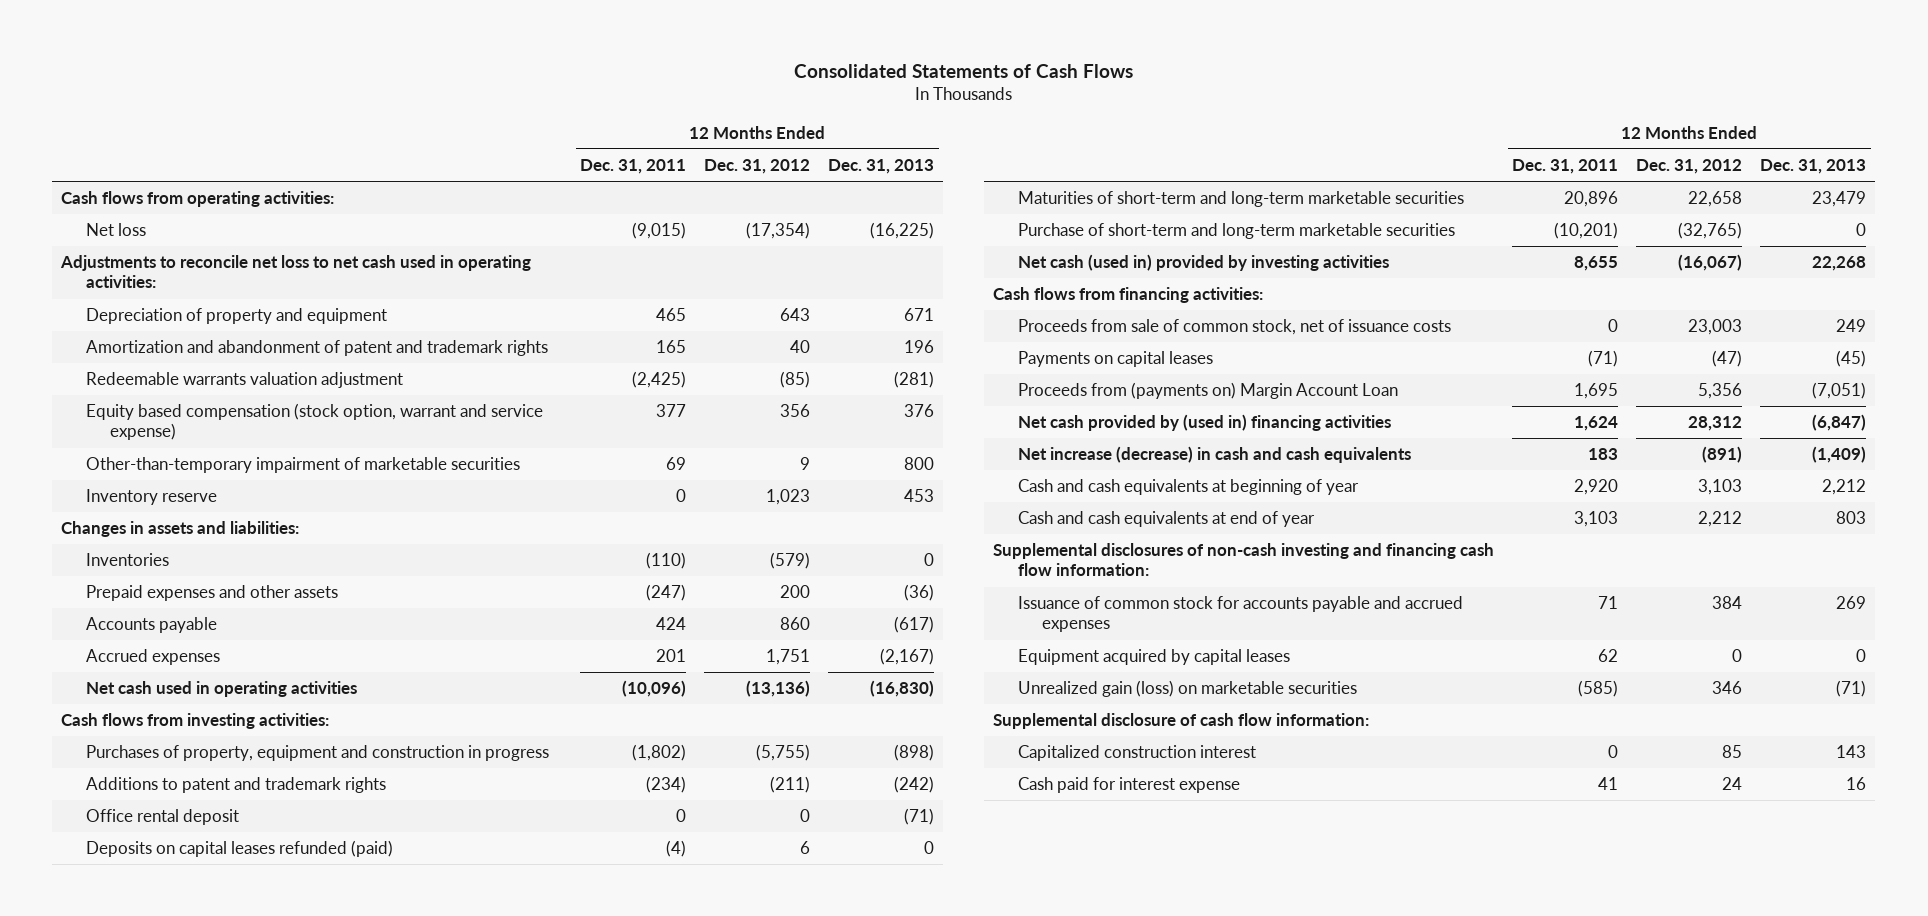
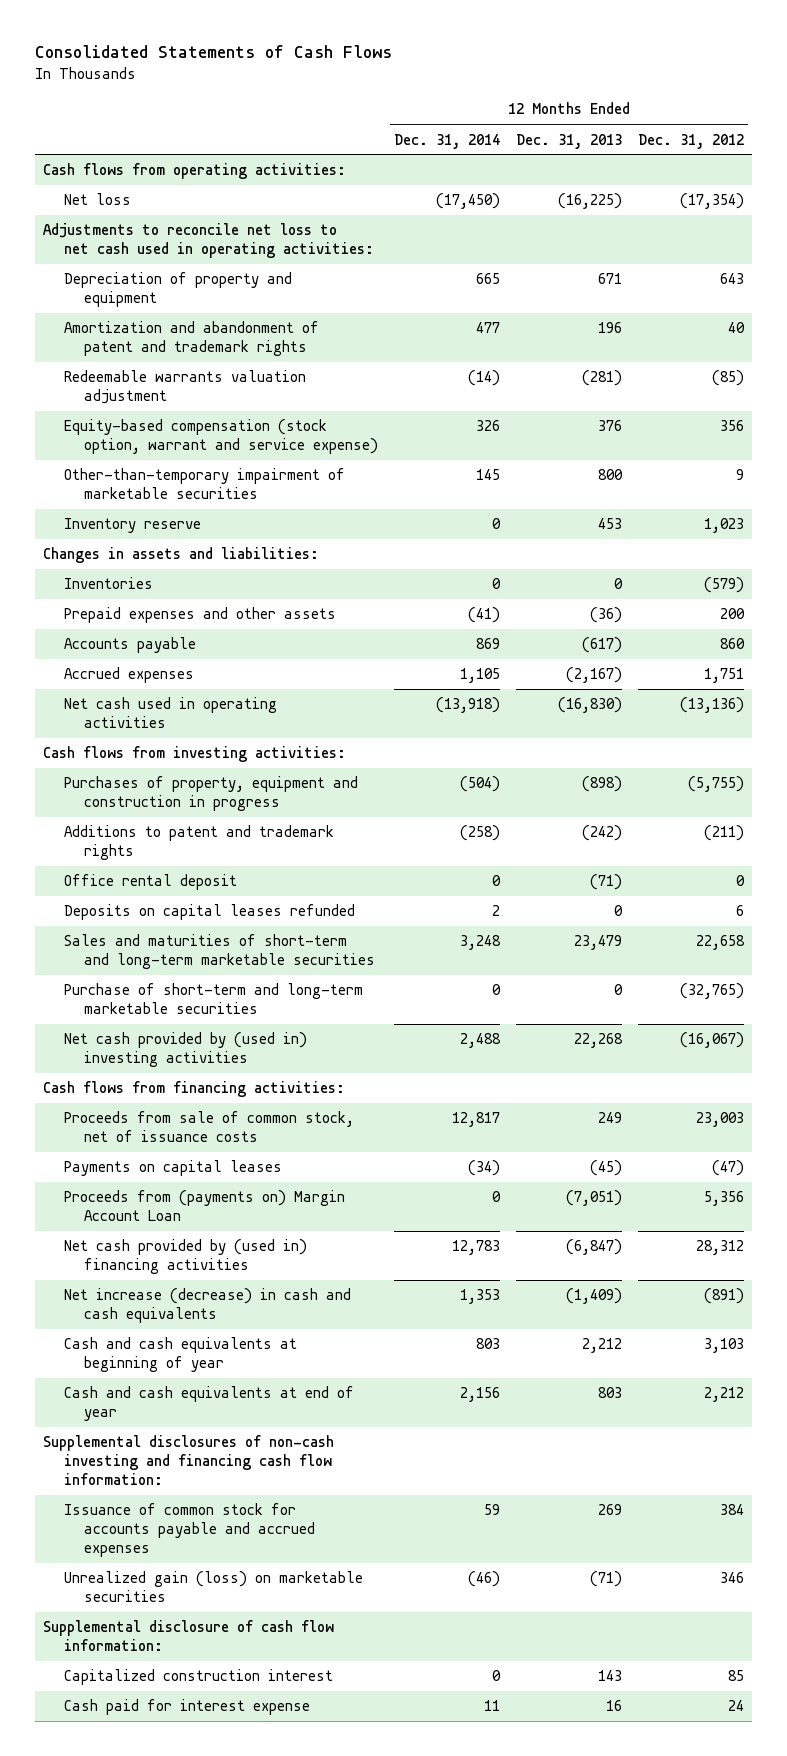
- | 12 Months Ended Dec. 31, 2011 | 12 Months Ended Dec. 31, 2012 | 12 Months Ended Dec. 31, 2013
+ | 12 Months Ended Dec. 31, 2014 | 12 Months Ended Dec. 31, 2013 | 12 Months Ended Dec. 31, 2012
- Equity based compensation (stock option, warrant and service expense) | 377 | 356 | 376
+ Equity-based compensation (stock option, warrant and service expense) | 326 | 376 | 356
- Deposits on capital leases refunded (paid) | (4) | 6 | 0
- Maturities of short-term and long-term marketable securities | 20,896 | 22,658 | 23,479
+ Deposits on capital leases refunded | 2 | 0 | 6
+ Sales and maturities of short-term and long-term marketable securities | 3,248 | 23,479 | 22,658
- Net cash (used in) provided by investing activities | 8,655 | (16,067) | 22,268
+ Net cash provided by (used in) investing activities | 2,488 | 22,268 | (16,067)
- Equipment acquired by capital leases | 62 | 0 | 0

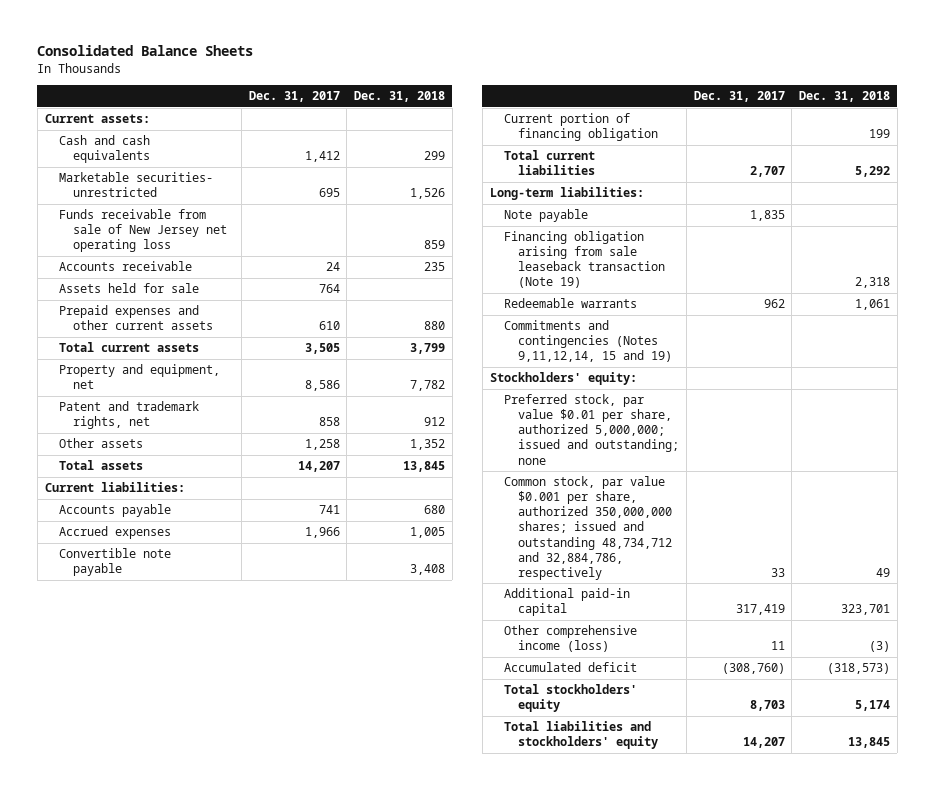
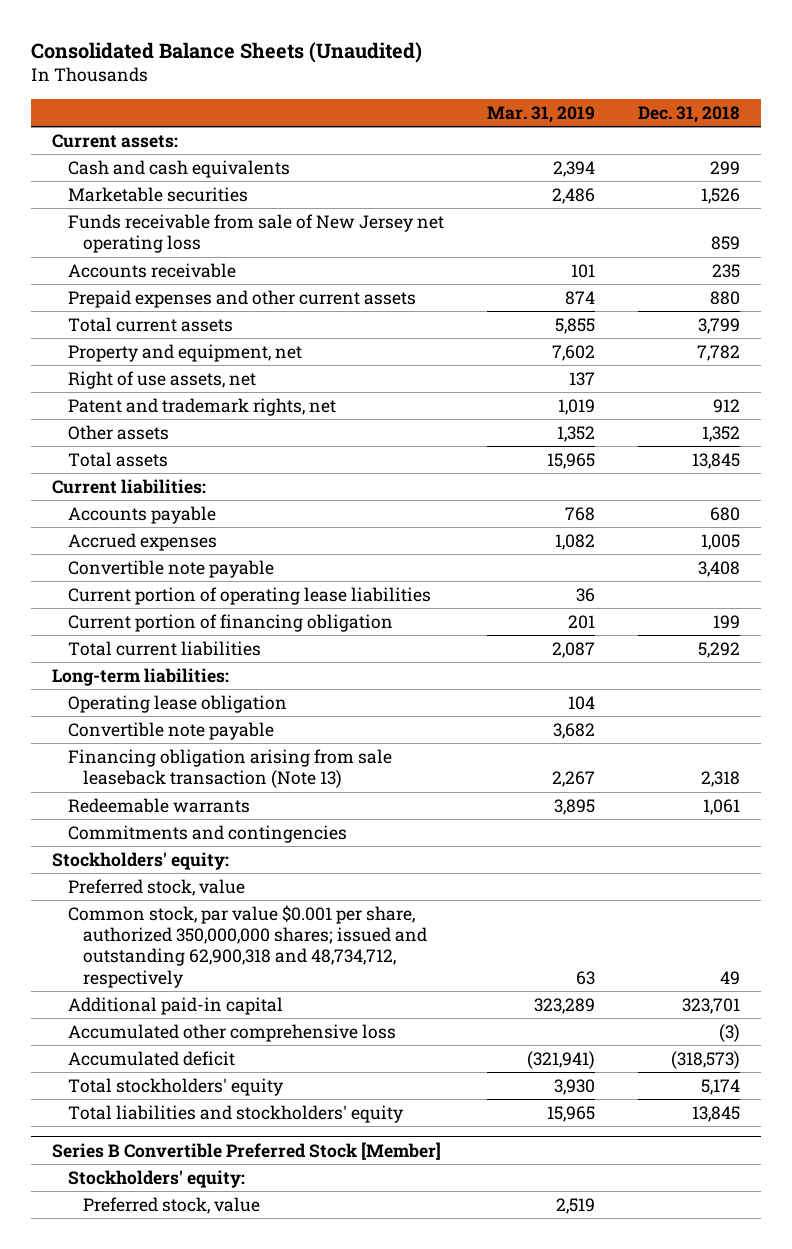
- Consolidated Balance Sheets
+ Consolidated Balance Sheets (Unaudited)
- | Dec. 31, 2017 | Dec. 31, 2018
+ | Mar. 31, 2019 | Dec. 31, 2018
- Marketable securities- unrestricted | 695 | 1,526
+ Marketable securities | 2,486 | 1,526
- Assets held for sale | 764 |
+ Right of use assets, net | 137 |
+ Current portion of operating lease liabilities | 36 |
- Note payable | 1,835 |
- Financing obligation arising from sale leaseback transaction (Note 19) | | 2,318
+ Operating lease obligation | 104 |
+ Convertible note payable | 3,682 |
+ Financing obligation arising from sale leaseback transaction (Note 13) | 2,267 | 2,318
- Commitments and contingencies (Notes 9,11,12,14, 15 and 19)
+ Commitments and contingencies
- Preferred stock, par value $0.01 per share, authorized 5,000,000; issued and outstanding; none
- Common stock, par value $0.001 per share, authorized 350,000,000 shares; issued and outstanding 48,734,712 and 32,884,786, respectively | 33 | 49
+ Preferred stock, value
+ Common stock, par value $0.001 per share, authorized 350,000,000 shares; issued and outstanding 62,900,318 and 48,734,712, respectively | 63 | 49
- Other comprehensive income (loss) | 11 | (3)
+ Accumulated other comprehensive loss | | (3)
+ Series B Convertible Preferred Stock [Member]
+ Stockholders' equity:
+ Preferred stock, value | 2,519 |

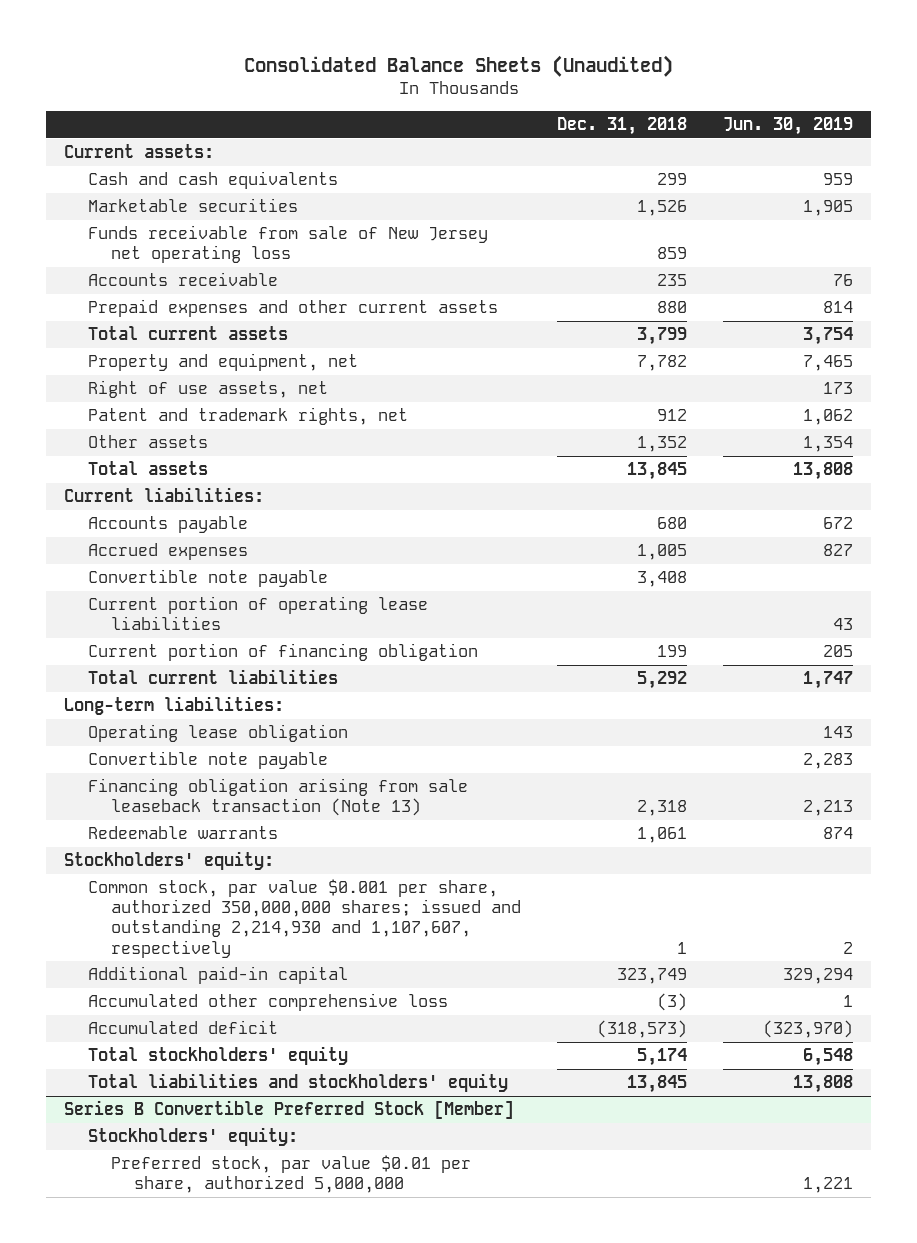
- | Mar. 31, 2019 | Dec. 31, 2018
+ | Dec. 31, 2018 | Jun. 30, 2019
- Commitments and contingencies
- Preferred stock, value
- Common stock, par value $0.001 per share, authorized 350,000,000 shares; issued and outstanding 62,900,318 and 48,734,712, respectively | 63 | 49
- Additional paid-in capital | 323,289 | 323,701
+ Common stock, par value $0.001 per share, authorized 350,000,000 shares; issued and outstanding 2,214,930 and 1,107,607, respectively | 1 | 2
+ Additional paid-in capital | 323,749 | 329,294
@ Series B Convertible Preferred Stock [Member]
- Preferred stock, value | 2,519 |
+ Preferred stock, par value $0.01 per share, authorized 5,000,000 | | 1,221

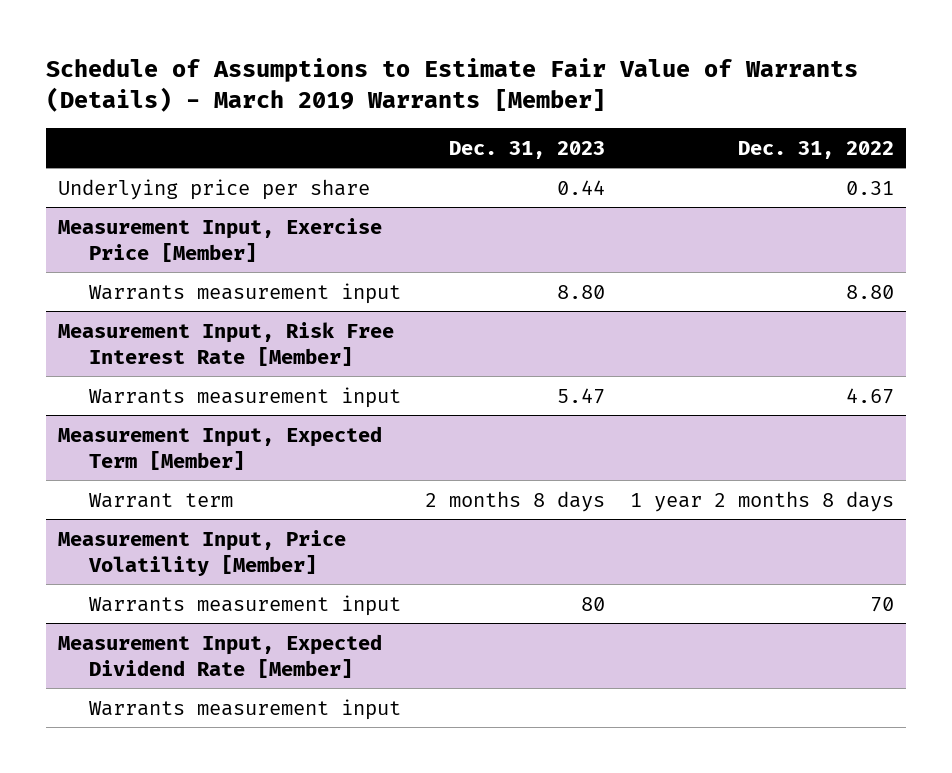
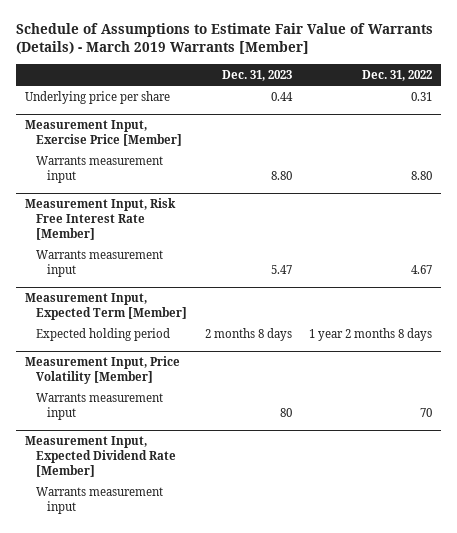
@ Measurement Input, Expected Term [Member]
- Warrant term | 2 months 8 days | 1 year 2 months 8 days
+ Expected holding period | 2 months 8 days | 1 year 2 months 8 days

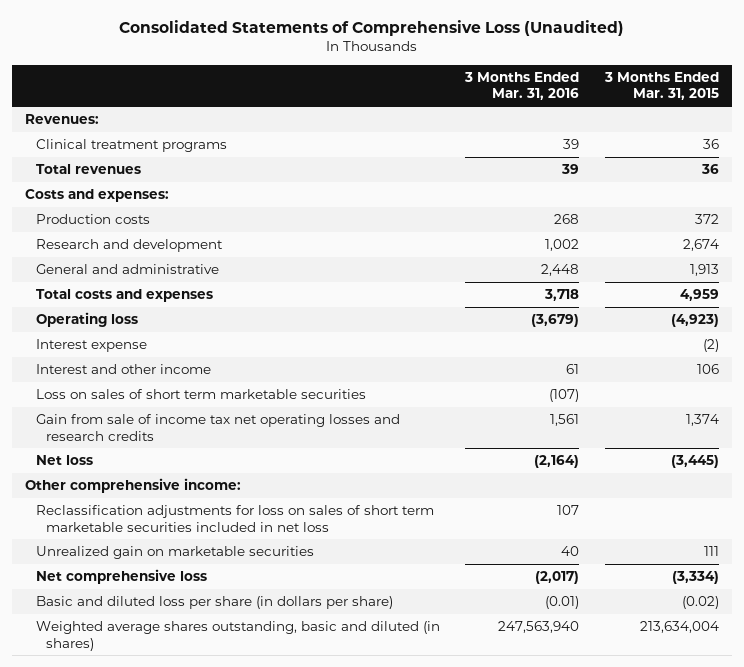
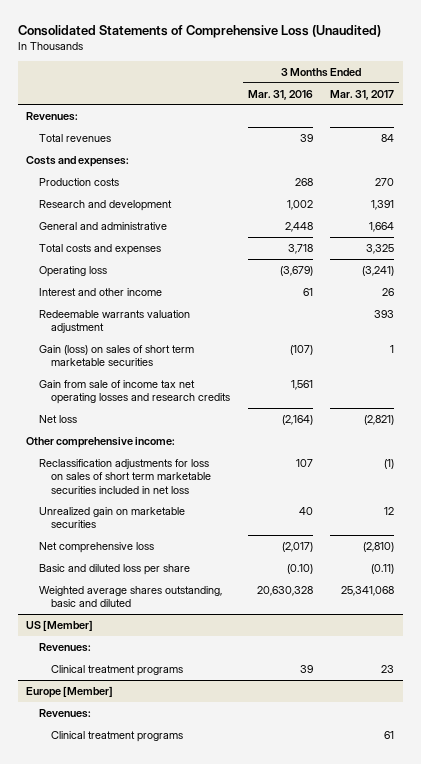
- | 3 Months Ended Mar. 31, 2016 | 3 Months Ended Mar. 31, 2015
+ | 3 Months Ended Mar. 31, 2016 | 3 Months Ended Mar. 31, 2017
- Clinical treatment programs | 39 | 36
- Interest expense | | (2)
- Loss on sales of short term marketable securities | (107) |
+ Redeemable warrants valuation adjustment | | 393
+ Gain (loss) on sales of short term marketable securities | (107) | 1
- Basic and diluted loss per share (in dollars per share) | (0.01) | (0.02)
- Weighted average shares outstanding, basic and diluted (in shares) | 247,563,940 | 213,634,004
+ Basic and diluted loss per share | (0.10) | (0.11)
+ Weighted average shares outstanding, basic and diluted | 20,630,328 | 25,341,068
+ US [Member]
+ Revenues:
+ Clinical treatment programs | 39 | 23
+ Europe [Member]
+ Revenues:
+ Clinical treatment programs | | 61

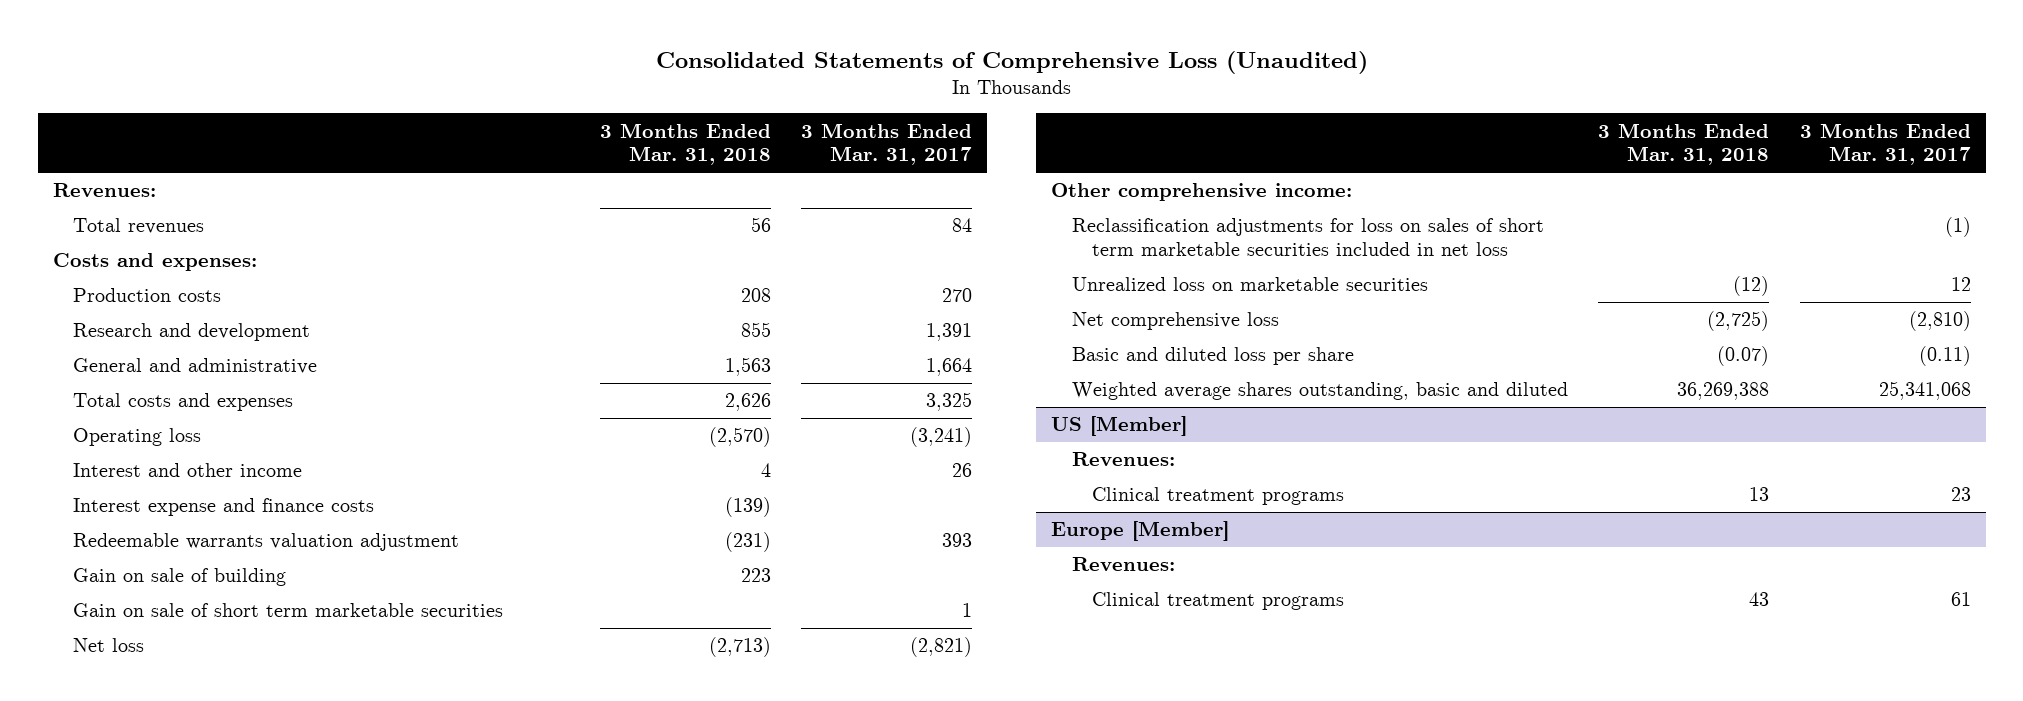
- | 3 Months Ended Mar. 31, 2016 | 3 Months Ended Mar. 31, 2017
+ | 3 Months Ended Mar. 31, 2018 | 3 Months Ended Mar. 31, 2017
+ Interest expense and finance costs | (139) |
- Gain (loss) on sales of short term marketable securities | (107) | 1
- Gain from sale of income tax net operating losses and research credits | 1,561 |
+ Gain on sale of building | 223 |
+ Gain on sale of short term marketable securities | | 1
- Unrealized gain on marketable securities | 40 | 12
+ Unrealized loss on marketable securities | (12) | 12

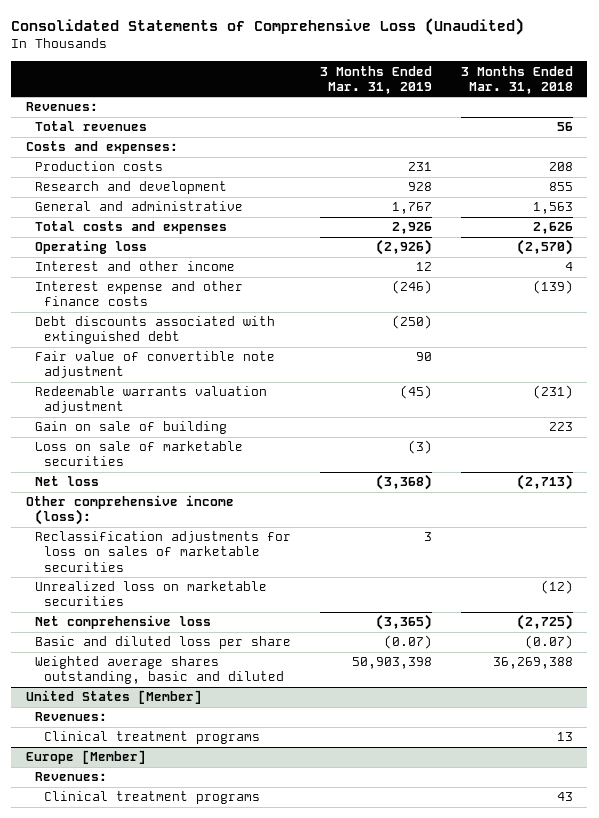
- | 3 Months Ended Mar. 31, 2018 | 3 Months Ended Mar. 31, 2017
+ | 3 Months Ended Mar. 31, 2019 | 3 Months Ended Mar. 31, 2018
- Interest expense and finance costs | (139) |
+ Interest expense and other finance costs | (246) | (139)
+ Debt discounts associated with extinguished debt | (250) |
+ Fair value of convertible note adjustment | 90 |
- Gain on sale of short term marketable securities | | 1
+ Loss on sale of marketable securities | (3) |
- Other comprehensive income:
- Reclassification adjustments for loss on sales of short term marketable securities included in net loss | | (1)
+ Other comprehensive income (loss):
+ Reclassification adjustments for loss on sales of marketable securities | 3 |
- US [Member]
+ United States [Member]

